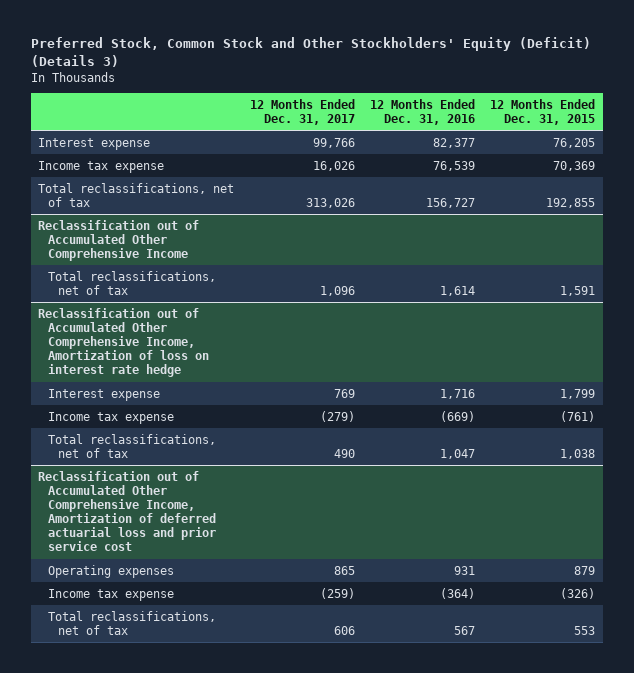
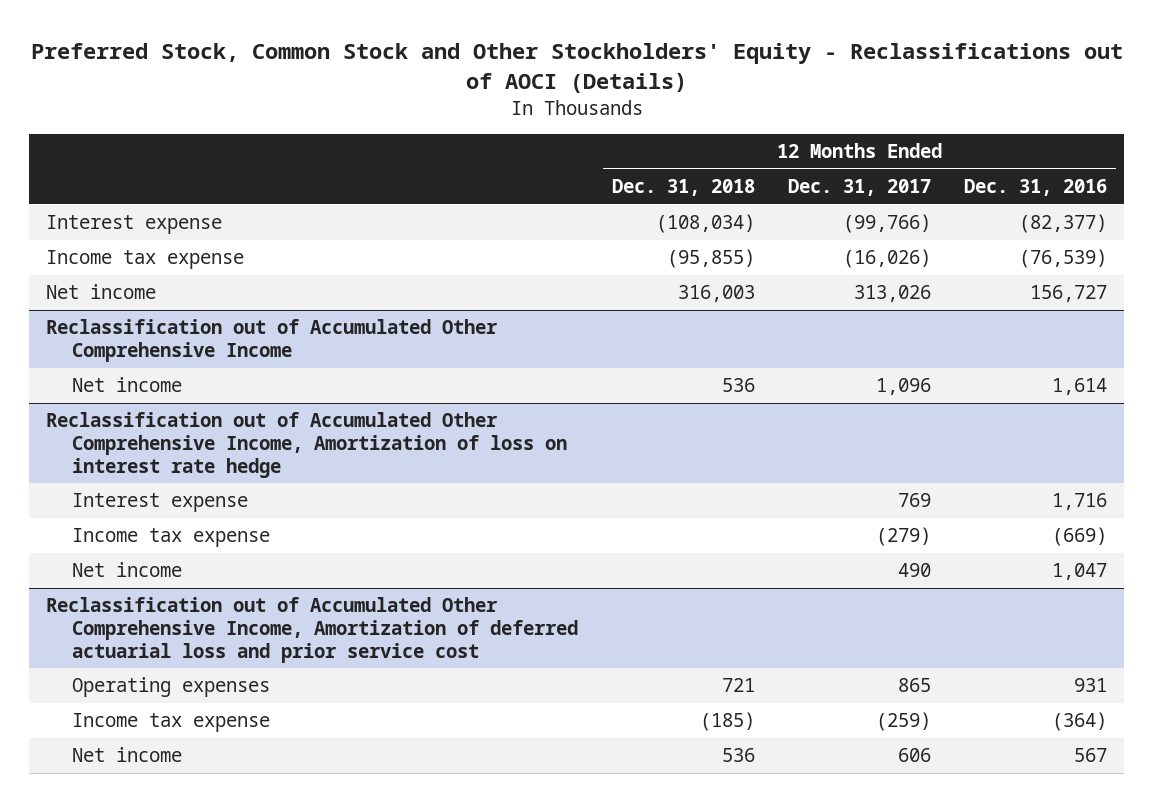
- Preferred Stock, Common Stock and Other Stockholders' Equity (Deficit) (Details 3)
+ Preferred Stock, Common Stock and Other Stockholders' Equity - Reclassifications out of AOCI (Details)
- | 12 Months Ended Dec. 31, 2017 | 12 Months Ended Dec. 31, 2016 | 12 Months Ended Dec. 31, 2015
+ | 12 Months Ended Dec. 31, 2018 | 12 Months Ended Dec. 31, 2017 | 12 Months Ended Dec. 31, 2016
- Interest expense | 99,766 | 82,377 | 76,205
- Income tax expense | 16,026 | 76,539 | 70,369
- Total reclassifications, net of tax | 313,026 | 156,727 | 192,855
+ Interest expense | (108,034) | (99,766) | (82,377)
+ Income tax expense | (95,855) | (16,026) | (76,539)
+ Net income | 316,003 | 313,026 | 156,727
@ Reclassification out of Accumulated Other Comprehensive Income
- Total reclassifications, net of tax | 1,096 | 1,614 | 1,591
+ Net income | 536 | 1,096 | 1,614
@ Reclassification out of Accumulated Other Comprehensive Income, Amortization of loss on interest rate hedge
- Total reclassifications, net of tax | 490 | 1,047 | 1,038
+ Net income | | 490 | 1,047
@ Reclassification out of Accumulated Other Comprehensive Income, Amortization of deferred actuarial loss and prior service cost
- Total reclassifications, net of tax | 606 | 567 | 553
+ Net income | 536 | 606 | 567

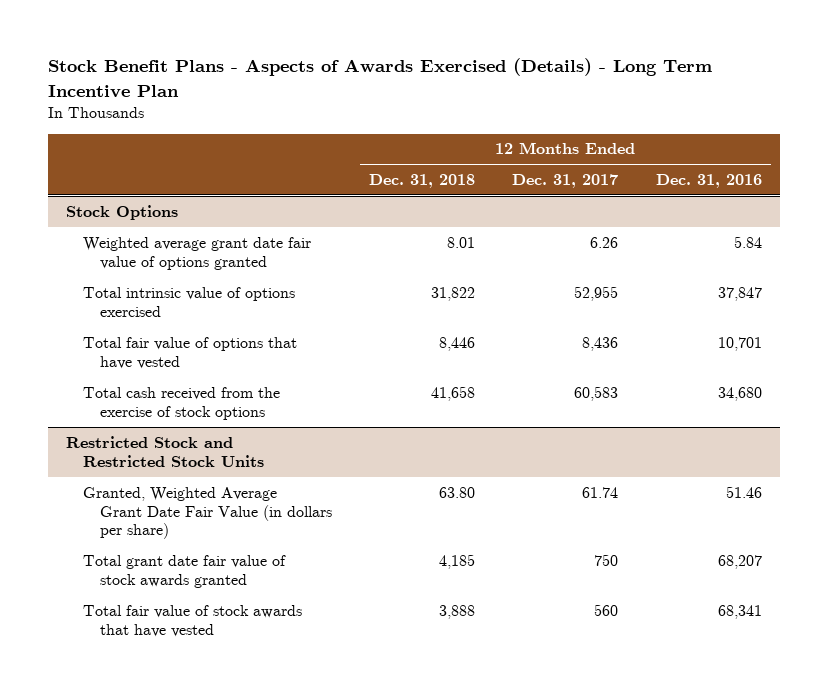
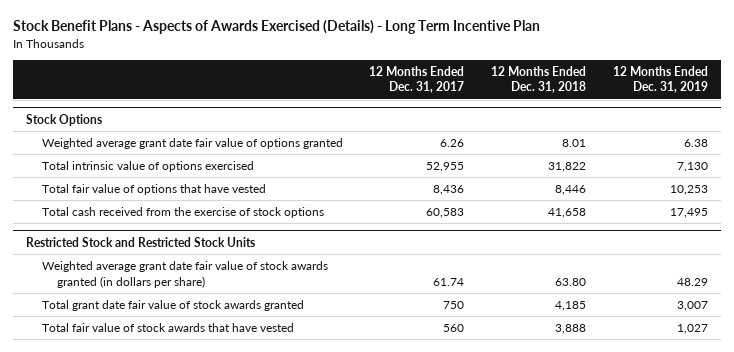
- | 12 Months Ended Dec. 31, 2018 | 12 Months Ended Dec. 31, 2017 | 12 Months Ended Dec. 31, 2016
+ | 12 Months Ended Dec. 31, 2017 | 12 Months Ended Dec. 31, 2018 | 12 Months Ended Dec. 31, 2019
@ Restricted Stock and Restricted Stock Units
- Granted, Weighted Average Grant Date Fair Value (in dollars per share) | 63.80 | 61.74 | 51.46
+ Weighted average grant date fair value of stock awards granted (in dollars per share) | 61.74 | 63.80 | 48.29

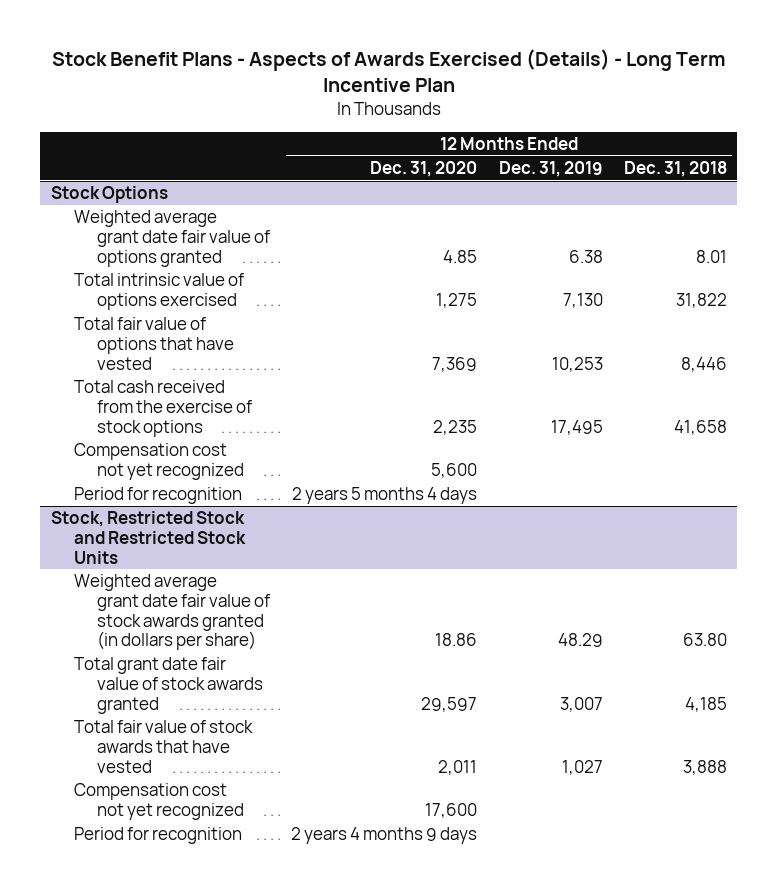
- | 12 Months Ended Dec. 31, 2017 | 12 Months Ended Dec. 31, 2018 | 12 Months Ended Dec. 31, 2019
+ | 12 Months Ended Dec. 31, 2020 | 12 Months Ended Dec. 31, 2019 | 12 Months Ended Dec. 31, 2018
- Restricted Stock and Restricted Stock Units
@ Stock Options
+ Compensation cost not yet recognized | 5,600 | |
+ Period for recognition | 2 years 5 months 4 days | |
+ Stock, Restricted Stock and Restricted Stock Units
+ Compensation cost not yet recognized | 17,600 | |
+ Period for recognition | 2 years 4 months 9 days | |

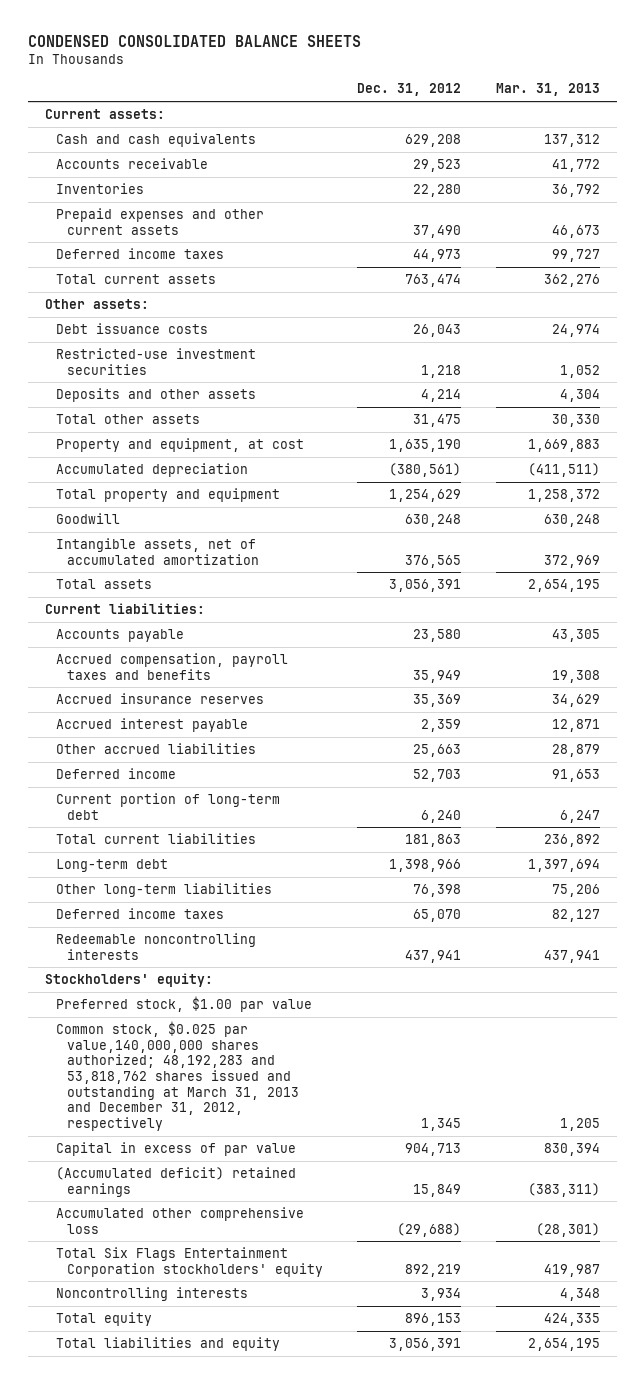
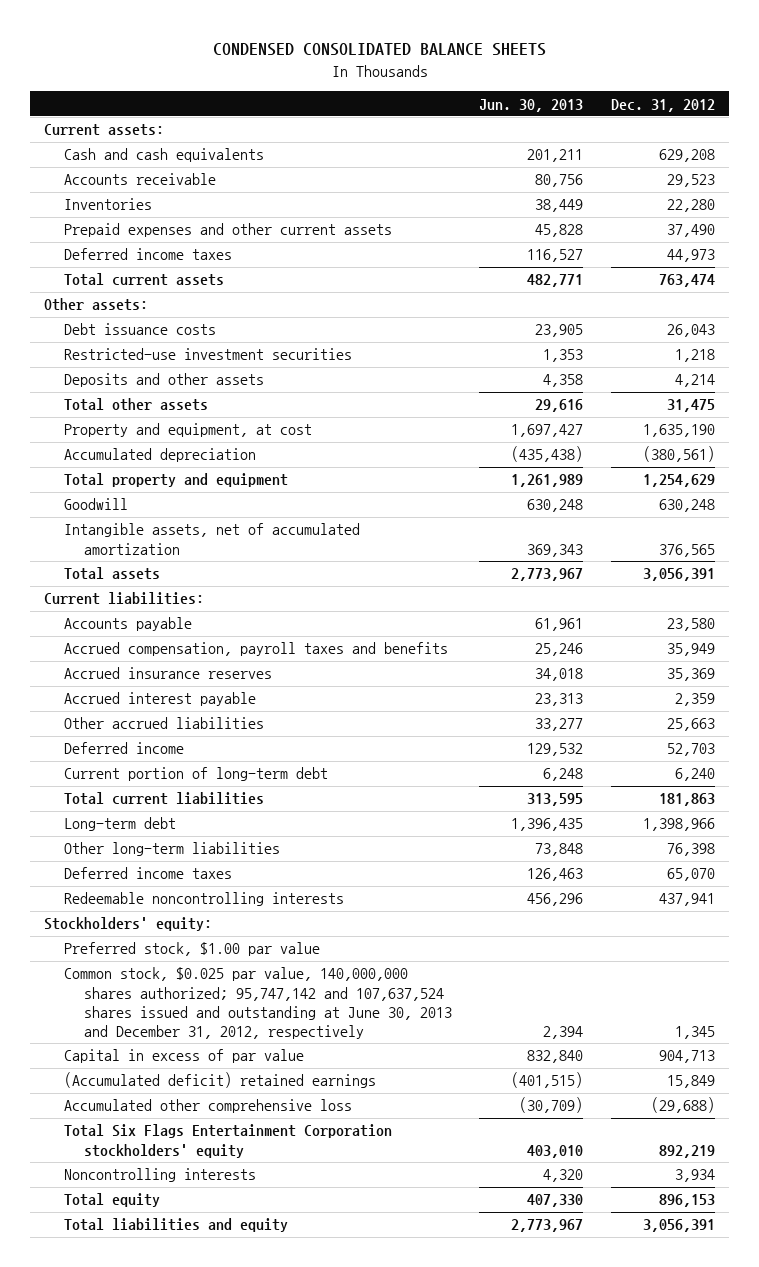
- | Dec. 31, 2012 | Mar. 31, 2013
+ | Jun. 30, 2013 | Dec. 31, 2012
- Common stock, $0.025 par value,140,000,000 shares authorized; 48,192,283 and 53,818,762 shares issued and outstanding at March 31, 2013 and December 31, 2012, respectively | 1,345 | 1,205
+ Common stock, $0.025 par value, 140,000,000 shares authorized; 95,747,142 and 107,637,524 shares issued and outstanding at June 30, 2013 and December 31, 2012, respectively | 2,394 | 1,345

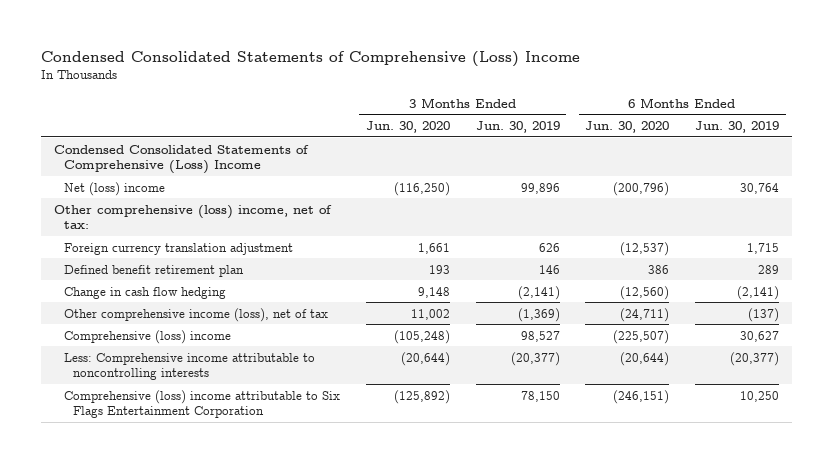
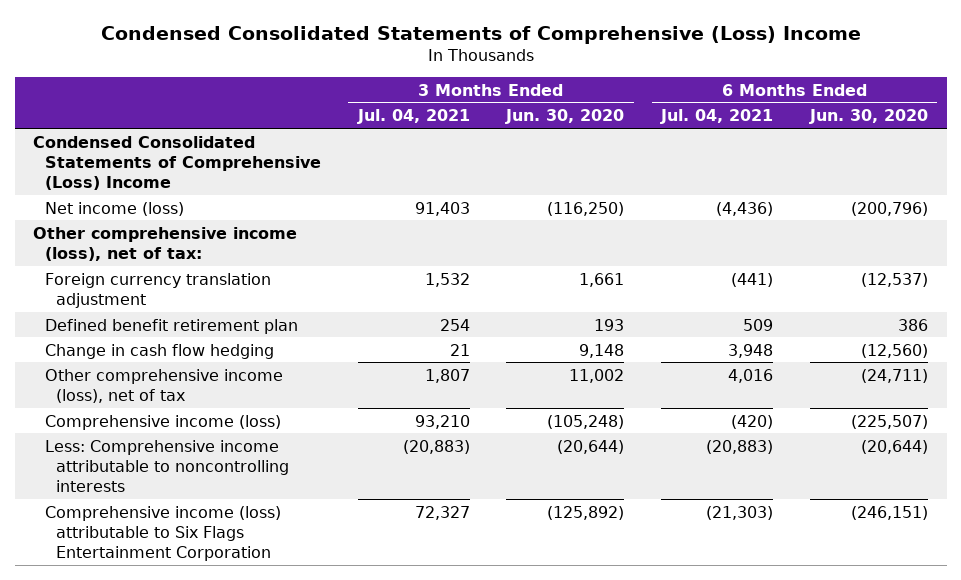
- | 3 Months Ended Jun. 30, 2020 | 3 Months Ended Jun. 30, 2019 | 6 Months Ended Jun. 30, 2020 | 6 Months Ended Jun. 30, 2019
+ | 3 Months Ended Jul. 04, 2021 | 3 Months Ended Jun. 30, 2020 | 6 Months Ended Jul. 04, 2021 | 6 Months Ended Jun. 30, 2020
- Net (loss) income | (116,250) | 99,896 | (200,796) | 30,764
- Other comprehensive (loss) income, net of tax:
+ Net income (loss) | 91,403 | (116,250) | (4,436) | (200,796)
+ Other comprehensive income (loss), net of tax:
- Comprehensive (loss) income | (105,248) | 98,527 | (225,507) | 30,627
+ Comprehensive income (loss) | 93,210 | (105,248) | (420) | (225,507)
- Comprehensive (loss) income attributable to Six Flags Entertainment Corporation | (125,892) | 78,150 | (246,151) | 10,250
+ Comprehensive income (loss) attributable to Six Flags Entertainment Corporation | 72,327 | (125,892) | (21,303) | (246,151)

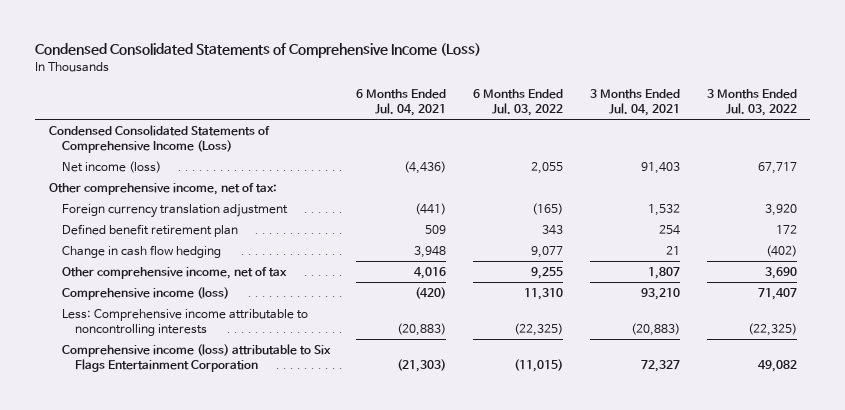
- Condensed Consolidated Statements of Comprehensive (Loss) Income
+ Condensed Consolidated Statements of Comprehensive Income (Loss)
- | 3 Months Ended Jul. 04, 2021 | 3 Months Ended Jun. 30, 2020 | 6 Months Ended Jul. 04, 2021 | 6 Months Ended Jun. 30, 2020
+ | 6 Months Ended Jul. 04, 2021 | 6 Months Ended Jul. 03, 2022 | 3 Months Ended Jul. 04, 2021 | 3 Months Ended Jul. 03, 2022
- Condensed Consolidated Statements of Comprehensive (Loss) Income
+ Condensed Consolidated Statements of Comprehensive Income (Loss)
- Other comprehensive income (loss), net of tax:
+ Other comprehensive income, net of tax:
- Other comprehensive income (loss), net of tax | 1,807 | 11,002 | 4,016 | (24,711)
+ Other comprehensive income, net of tax | 4,016 | 9,255 | 1,807 | 3,690

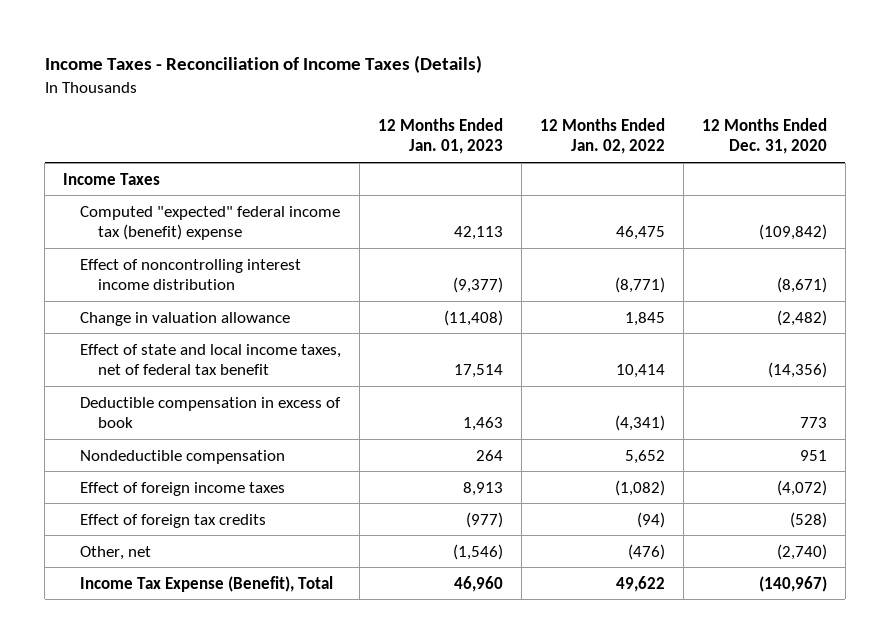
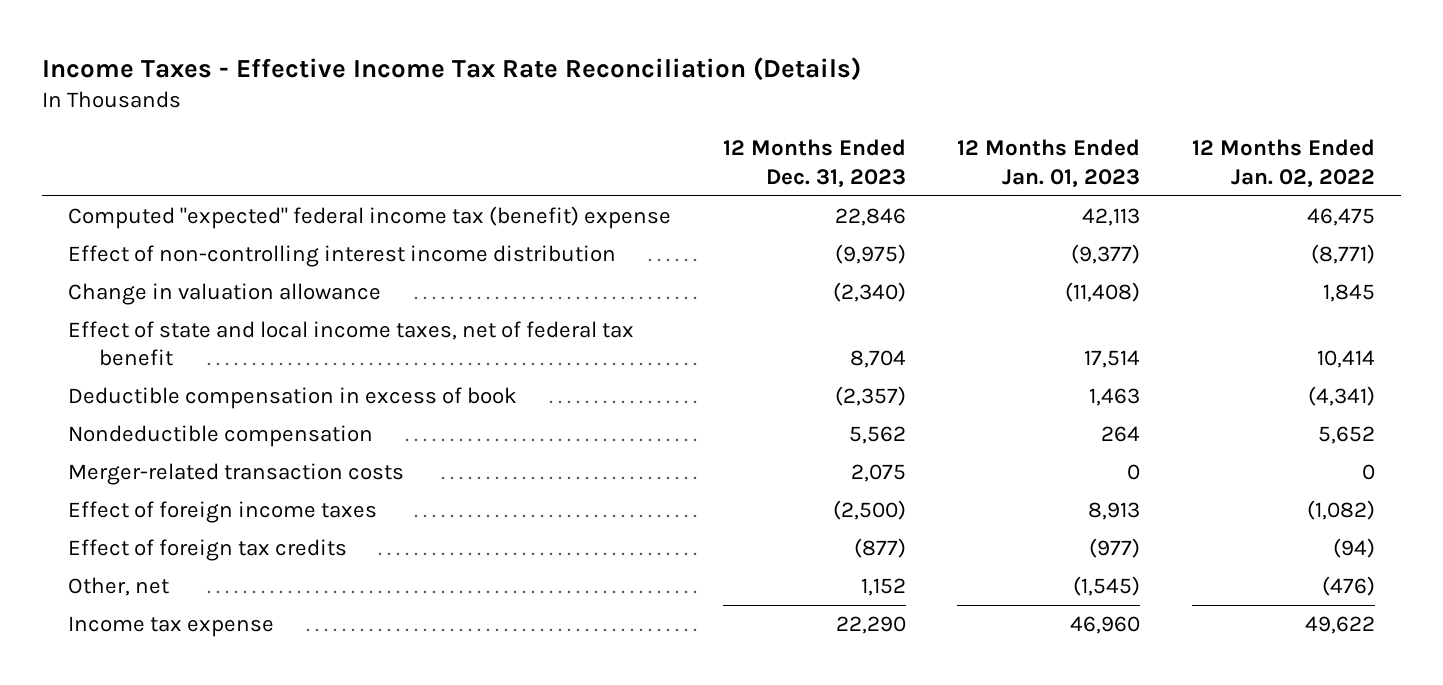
- Income Taxes - Reconciliation of Income Taxes (Details)
+ Income Taxes - Effective Income Tax Rate Reconciliation (Details)
- | 12 Months Ended Jan. 01, 2023 | 12 Months Ended Jan. 02, 2022 | 12 Months Ended Dec. 31, 2020
+ | 12 Months Ended Dec. 31, 2023 | 12 Months Ended Jan. 01, 2023 | 12 Months Ended Jan. 02, 2022
- Income Taxes
- Effect of noncontrolling interest income distribution | (9,377) | (8,771) | (8,671)
+ Effect of non-controlling interest income distribution | (9,975) | (9,377) | (8,771)
+ Merger-related transaction costs | 2,075 | 0 | 0
- Other, net | (1,546) | (476) | (2,740)
- Income Tax Expense (Benefit), Total | 46,960 | 49,622 | (140,967)
+ Other, net | 1,152 | (1,545) | (476)
+ Income tax expense | 22,290 | 46,960 | 49,622

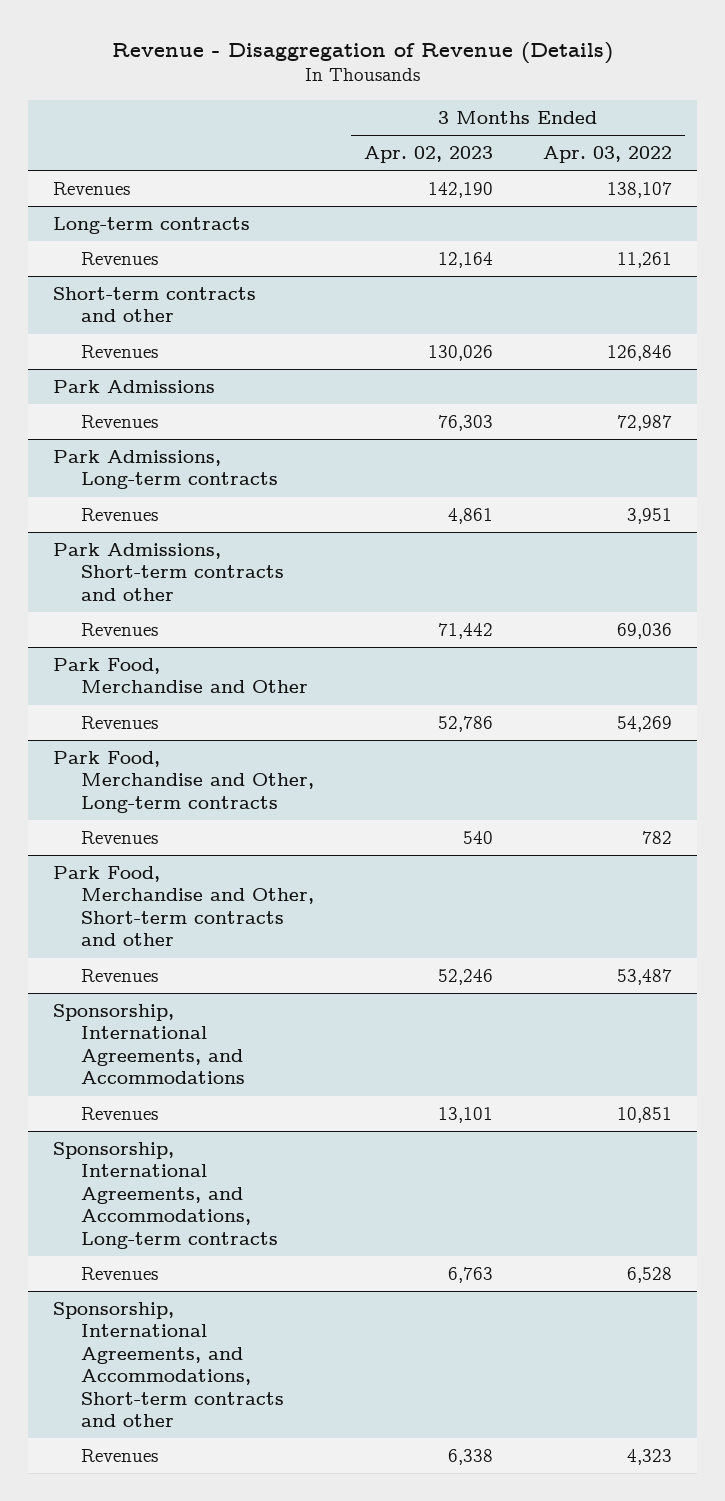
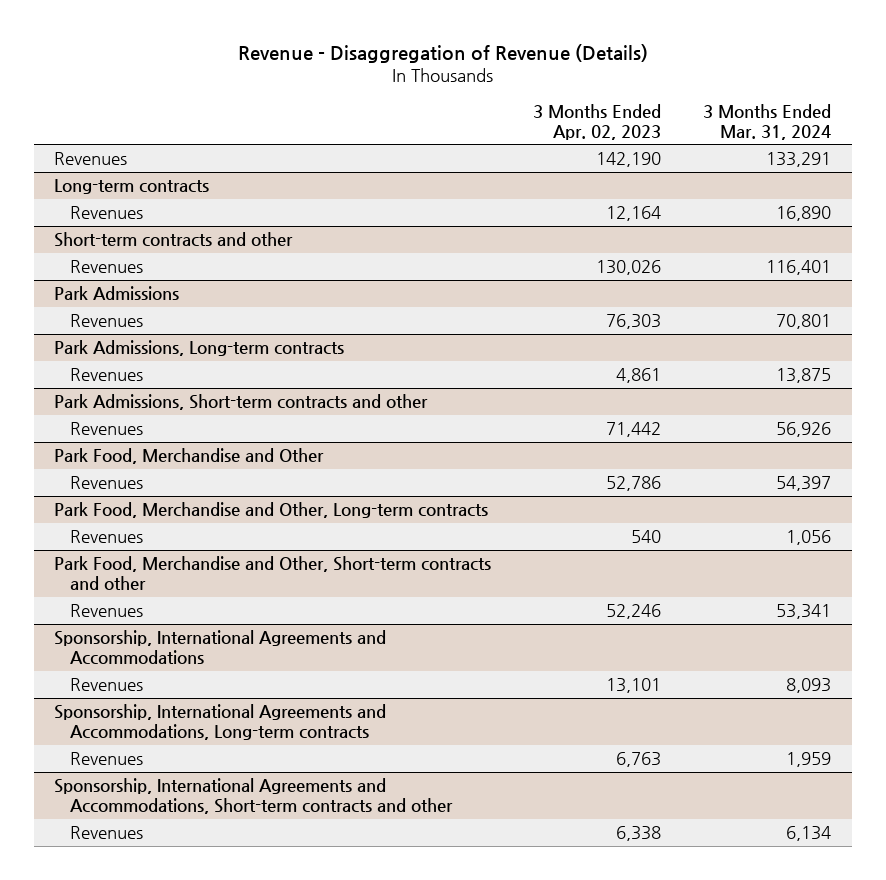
- | 3 Months Ended Apr. 02, 2023 | 3 Months Ended Apr. 03, 2022
+ | 3 Months Ended Apr. 02, 2023 | 3 Months Ended Mar. 31, 2024
- Sponsorship, International Agreements, and Accommodations
+ Sponsorship, International Agreements and Accommodations
- Sponsorship, International Agreements, and Accommodations, Long-term contracts
+ Sponsorship, International Agreements and Accommodations, Long-term contracts
- Sponsorship, International Agreements, and Accommodations, Short-term contracts and other
+ Sponsorship, International Agreements and Accommodations, Short-term contracts and other

